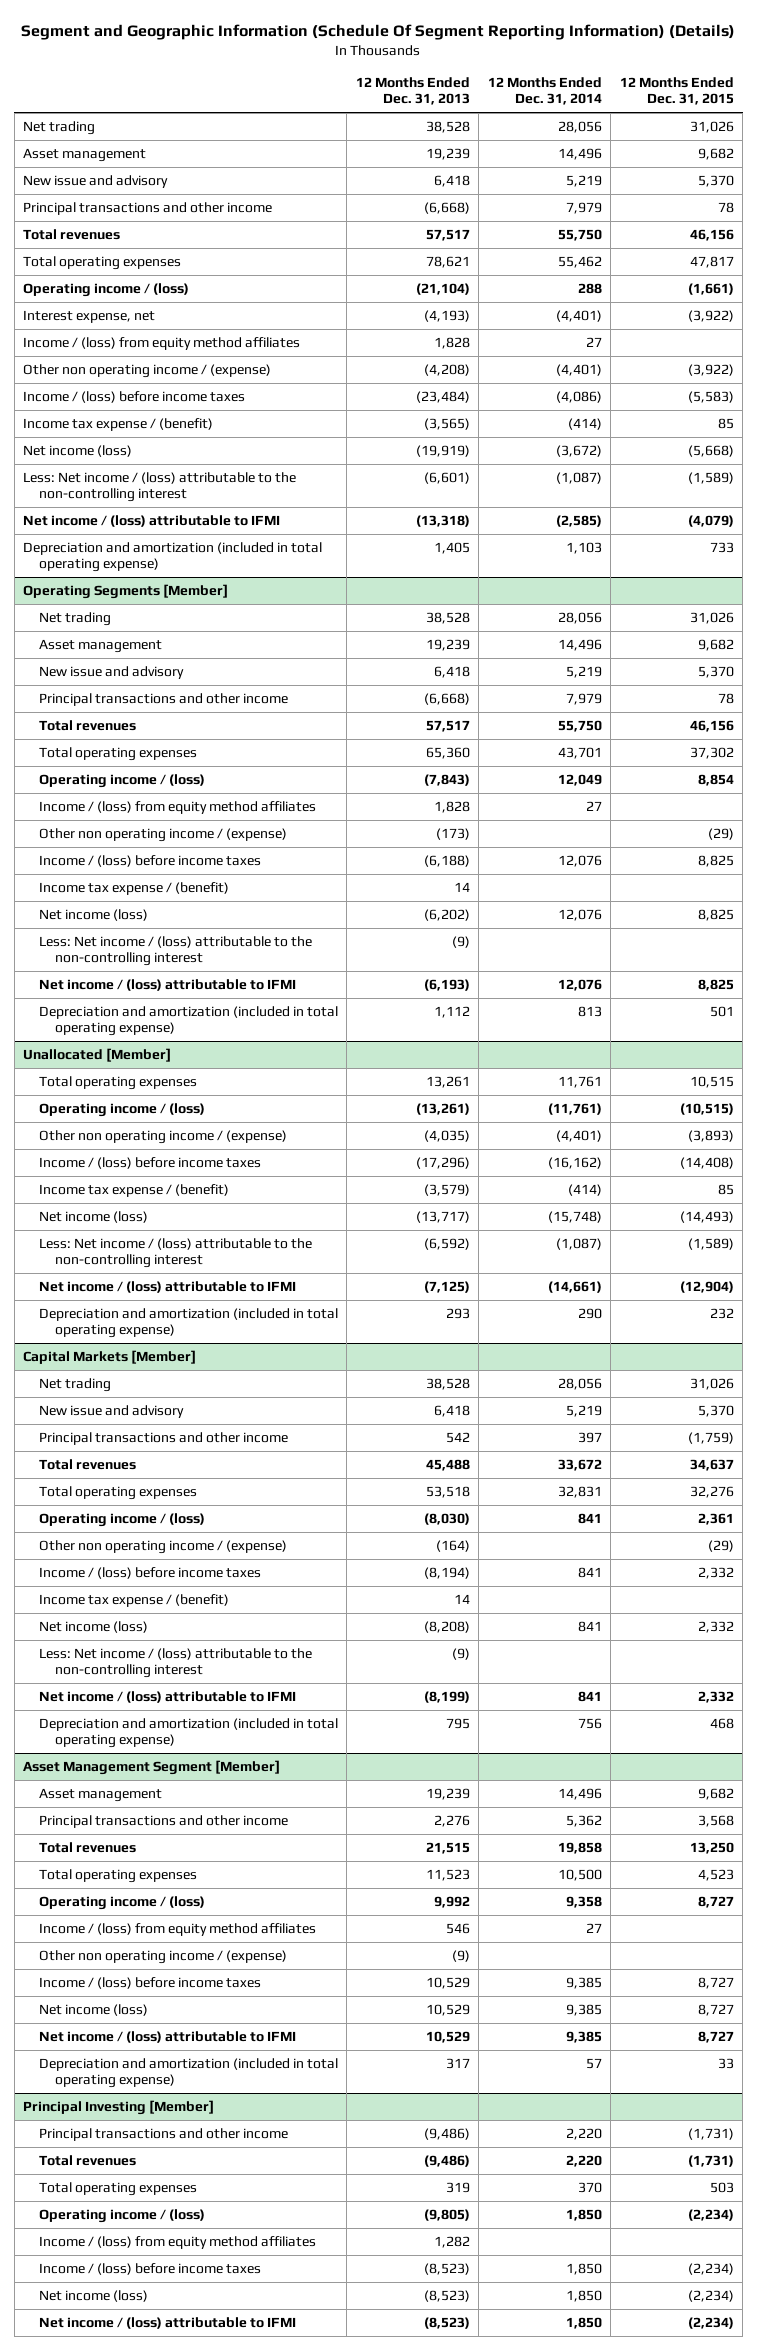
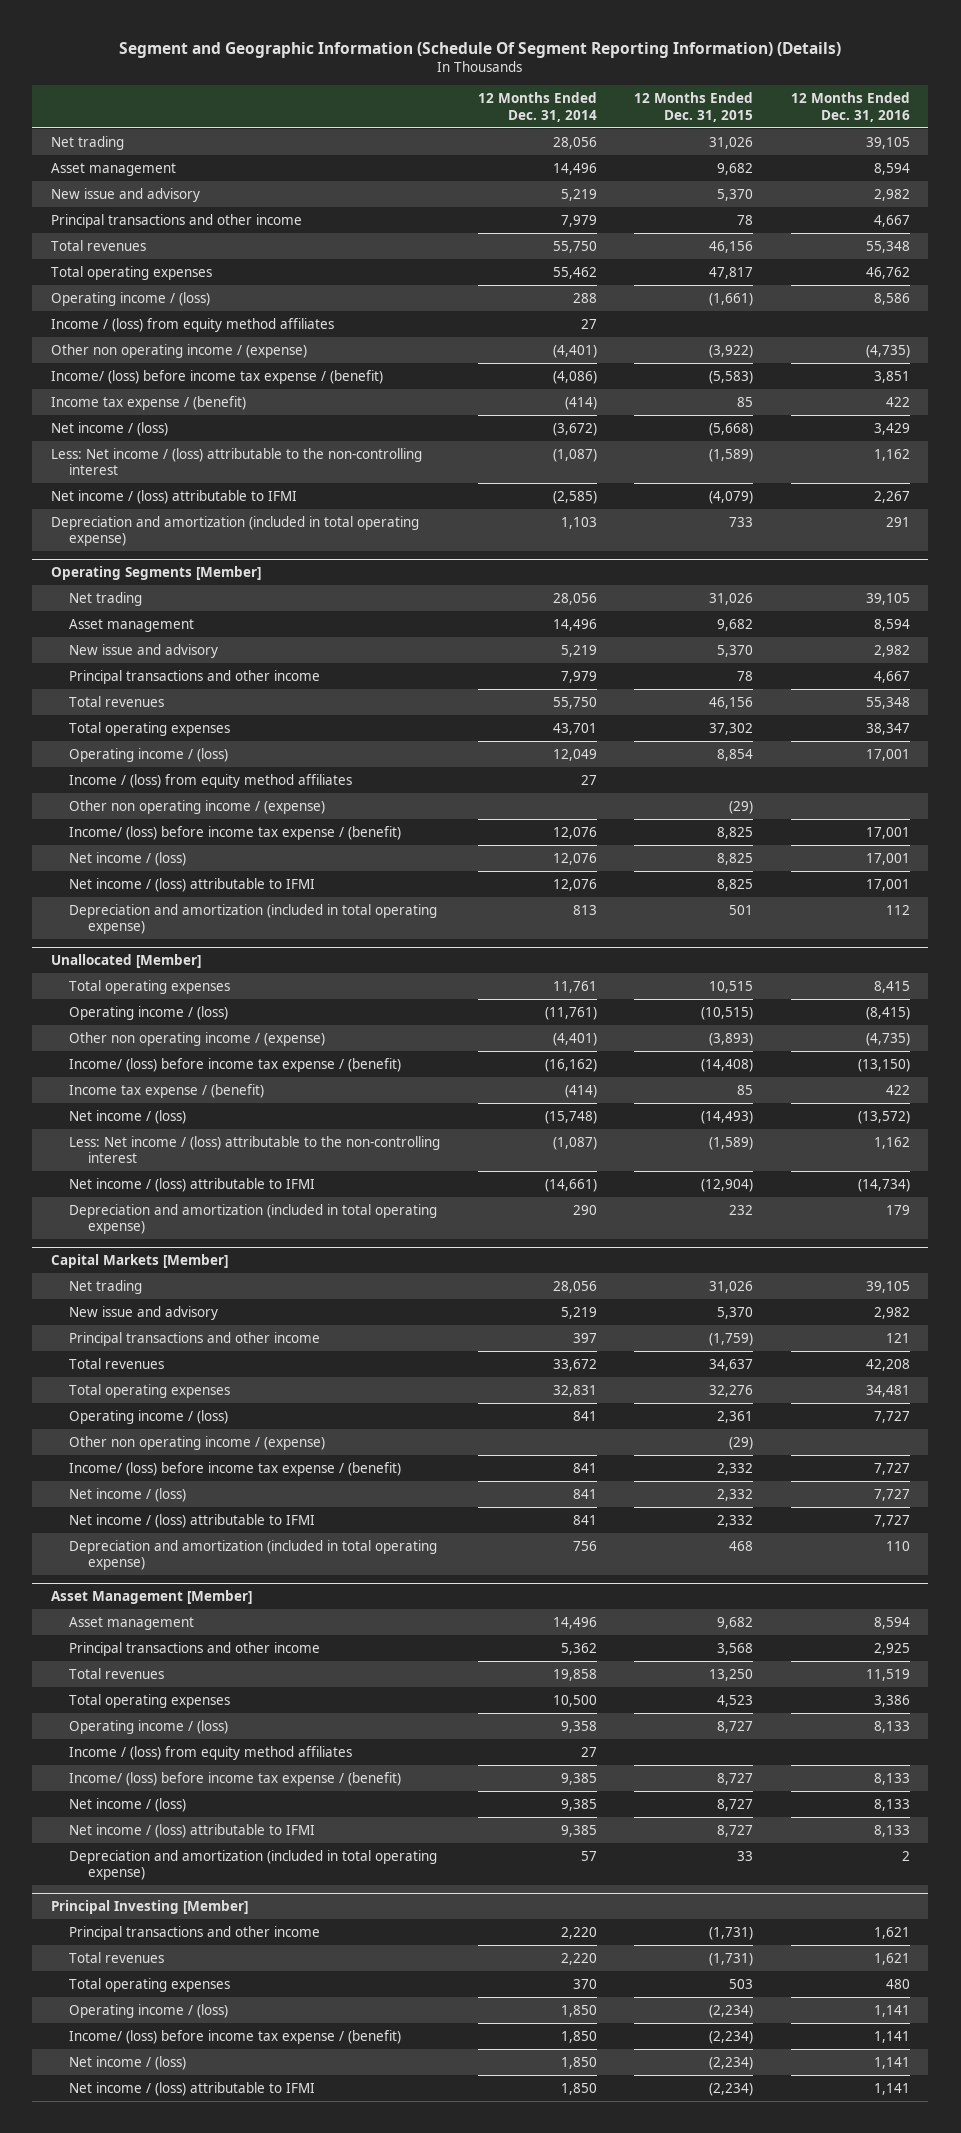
- | 12 Months Ended Dec. 31, 2013 | 12 Months Ended Dec. 31, 2014 | 12 Months Ended Dec. 31, 2015
+ | 12 Months Ended Dec. 31, 2014 | 12 Months Ended Dec. 31, 2015 | 12 Months Ended Dec. 31, 2016
- Interest expense, net | (4,193) | (4,401) | (3,922)
- Income / (loss) before income taxes | (23,484) | (4,086) | (5,583)
+ Income/ (loss) before income tax expense / (benefit) | (4,086) | (5,583) | 3,851
- Net income (loss) | (19,919) | (3,672) | (5,668)
+ Net income / (loss) | (3,672) | (5,668) | 3,429
@ Operating Segments [Member]
- Income / (loss) before income taxes | (6,188) | 12,076 | 8,825
- Income tax expense / (benefit) | 14 | |
- Net income (loss) | (6,202) | 12,076 | 8,825
- Less: Net income / (loss) attributable to the non-controlling interest | (9) | |
+ Income/ (loss) before income tax expense / (benefit) | 12,076 | 8,825 | 17,001
+ Net income / (loss) | 12,076 | 8,825 | 17,001
@ Unallocated [Member]
- Income / (loss) before income taxes | (17,296) | (16,162) | (14,408)
+ Income/ (loss) before income tax expense / (benefit) | (16,162) | (14,408) | (13,150)
- Net income (loss) | (13,717) | (15,748) | (14,493)
+ Net income / (loss) | (15,748) | (14,493) | (13,572)
@ Capital Markets [Member]
- Income / (loss) before income taxes | (8,194) | 841 | 2,332
- Income tax expense / (benefit) | 14 | |
- Net income (loss) | (8,208) | 841 | 2,332
- Less: Net income / (loss) attributable to the non-controlling interest | (9) | |
+ Income/ (loss) before income tax expense / (benefit) | 841 | 2,332 | 7,727
+ Net income / (loss) | 841 | 2,332 | 7,727
- Asset Management Segment [Member]
+ Asset Management [Member]
- Other non operating income / (expense) | (9) | |
- Income / (loss) before income taxes | 10,529 | 9,385 | 8,727
- Net income (loss) | 10,529 | 9,385 | 8,727
+ Income/ (loss) before income tax expense / (benefit) | 9,385 | 8,727 | 8,133
+ Net income / (loss) | 9,385 | 8,727 | 8,133
@ Principal Investing [Member]
- Income / (loss) from equity method affiliates | 1,282 | |
- Income / (loss) before income taxes | (8,523) | 1,850 | (2,234)
- Net income (loss) | (8,523) | 1,850 | (2,234)
+ Income/ (loss) before income tax expense / (benefit) | 1,850 | (2,234) | 1,141
+ Net income / (loss) | 1,850 | (2,234) | 1,141

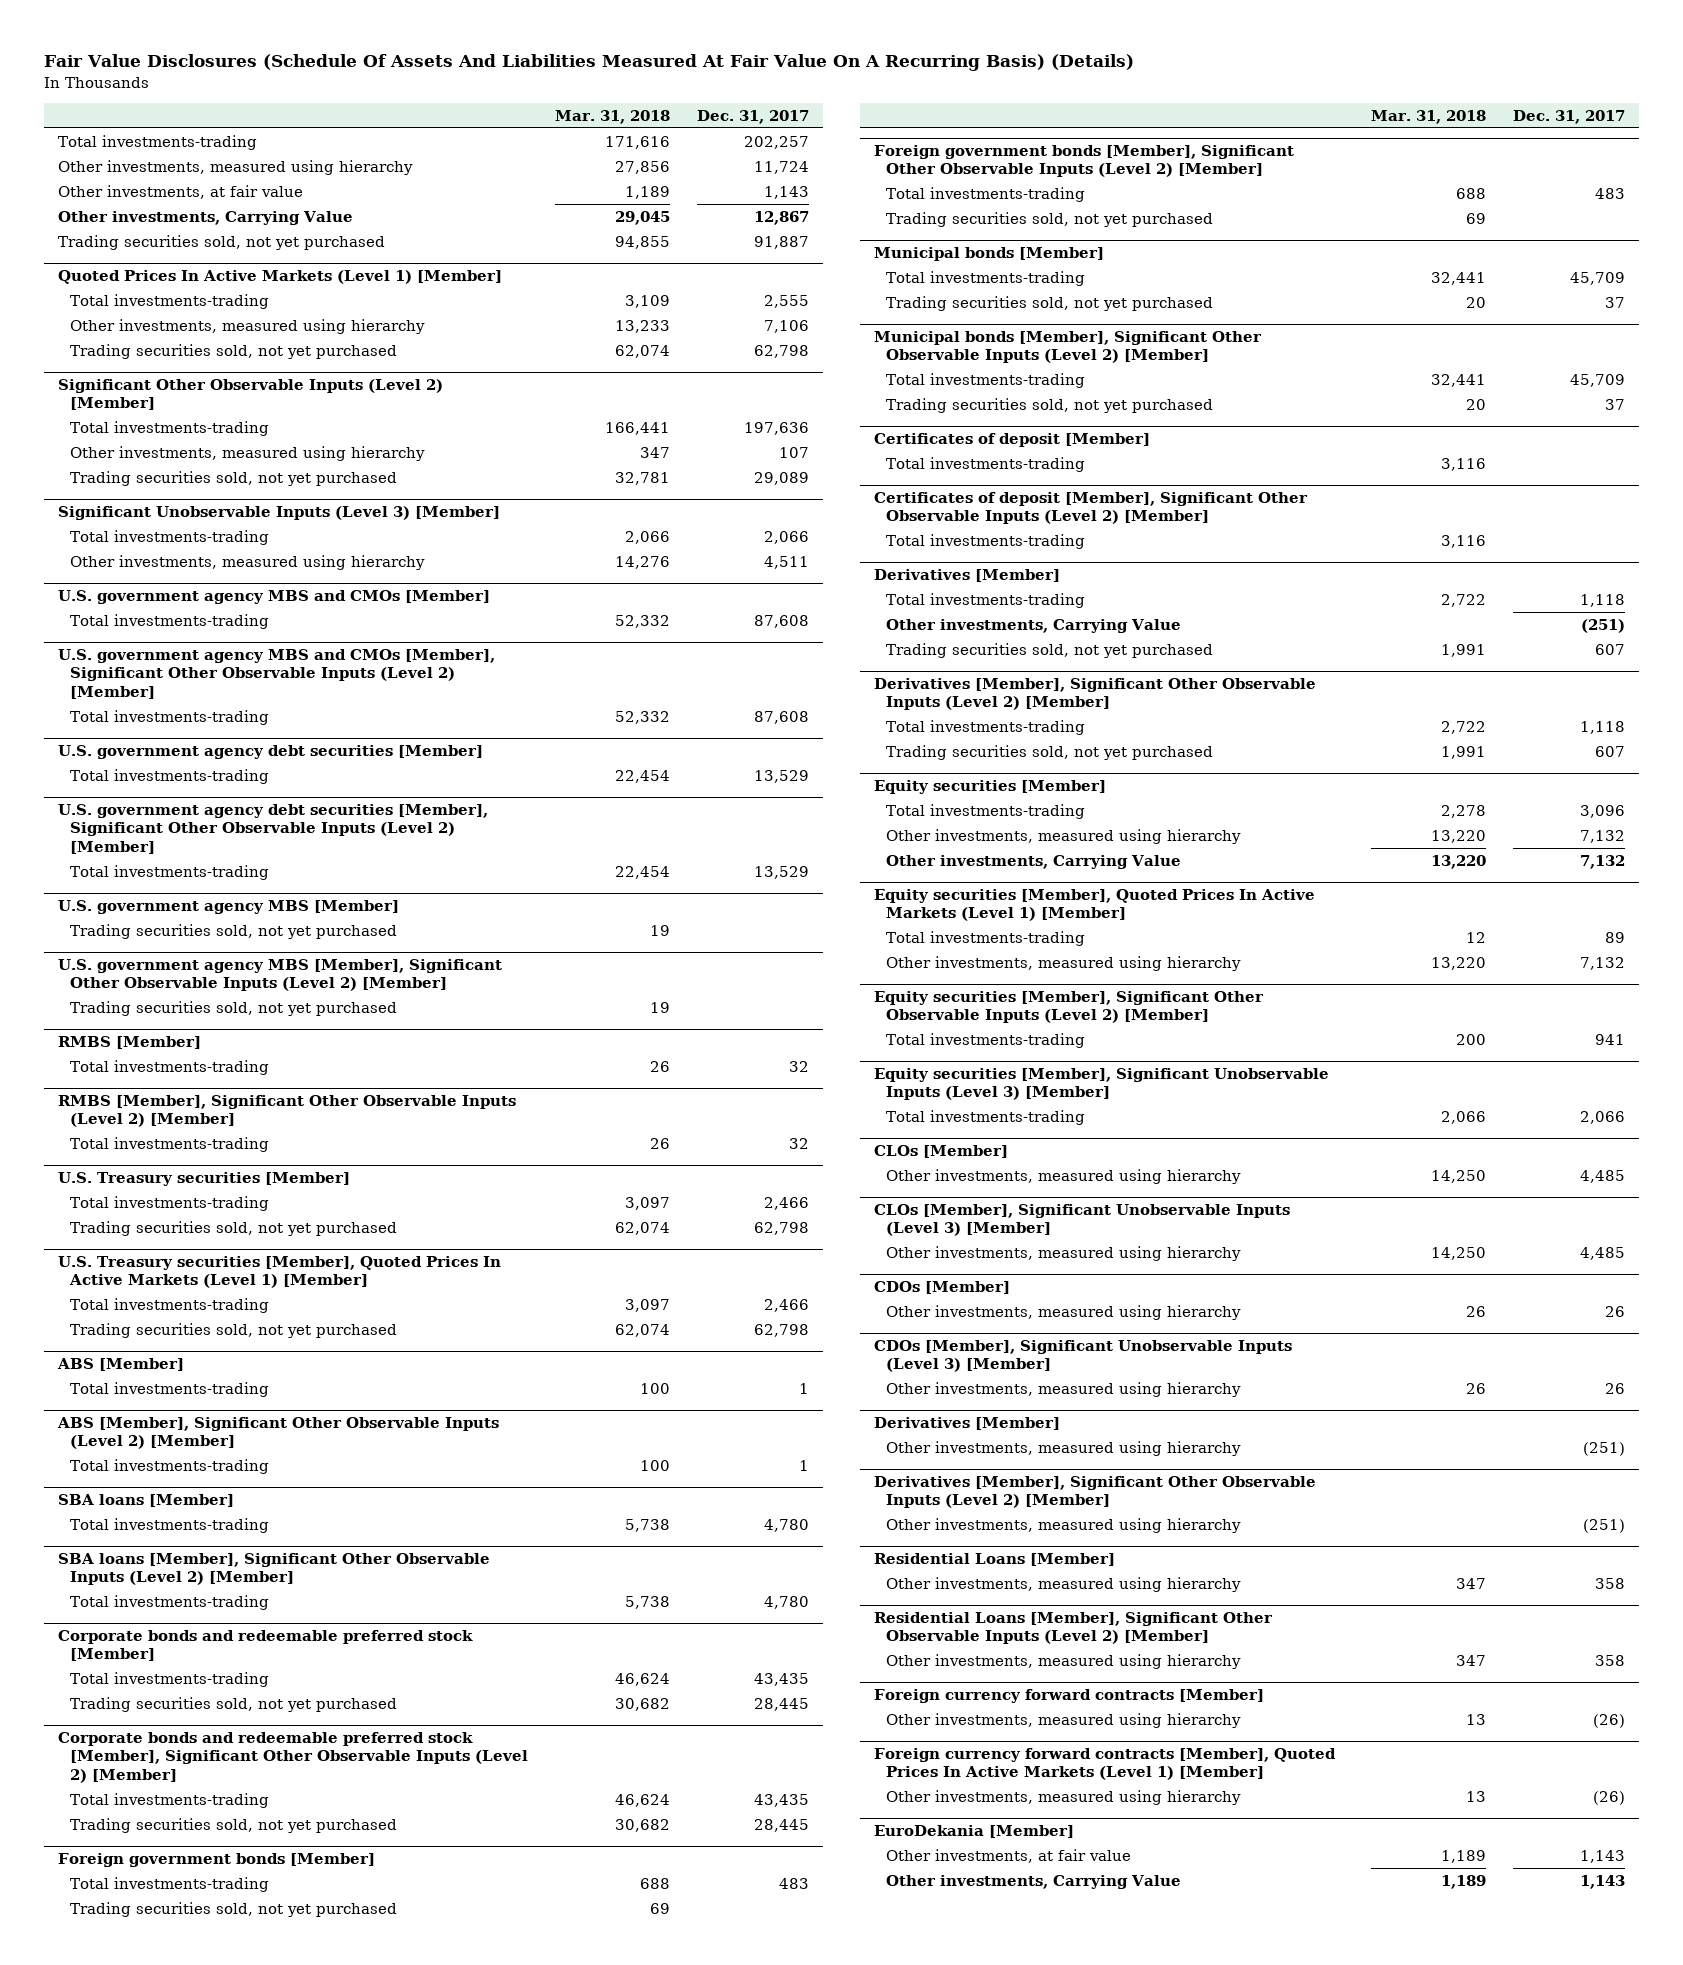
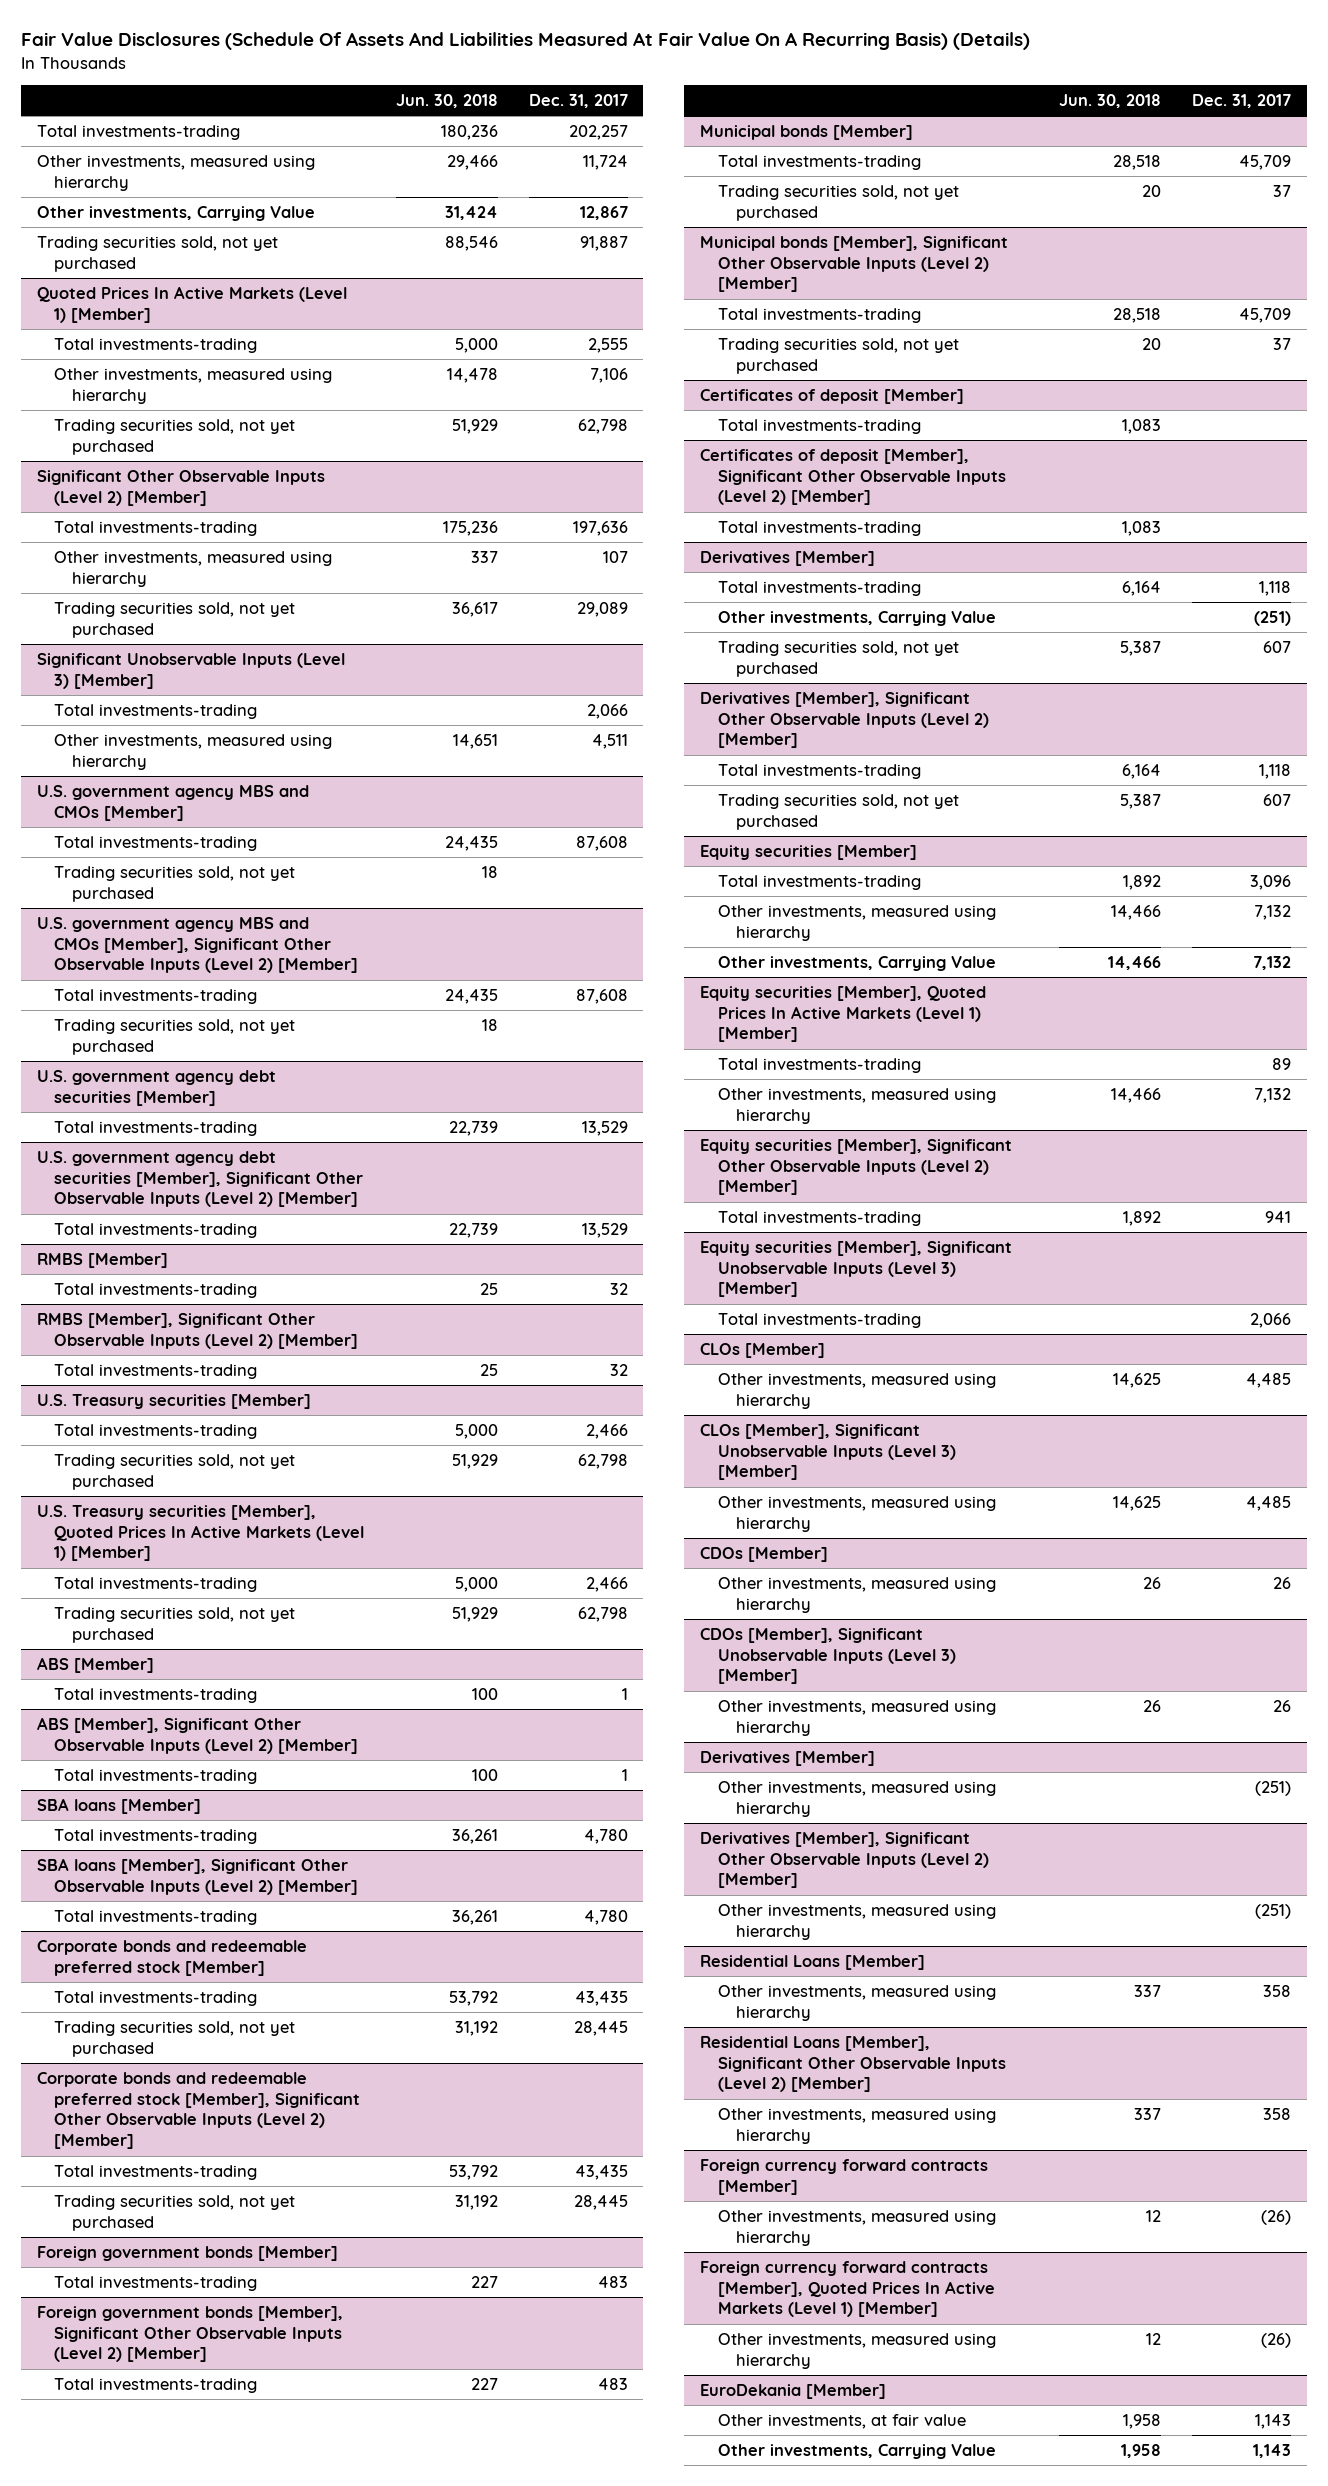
- | Mar. 31, 2018 | Dec. 31, 2017
+ | Jun. 30, 2018 | Dec. 31, 2017
- Other investments, at fair value | 1,189 | 1,143
@ U.S. government agency MBS and CMOs [Member]
+ Trading securities sold, not yet purchased | 18 |
@ U.S. government agency MBS and CMOs [Member], Significant Other Observable Inputs (Level 2) [Member]
+ Trading securities sold, not yet purchased | 18 |
- U.S. government agency MBS [Member]
- Trading securities sold, not yet purchased | 19 |
- U.S. government agency MBS [Member], Significant Other Observable Inputs (Level 2) [Member]
- Trading securities sold, not yet purchased | 19 |
@ Foreign government bonds [Member]
- Trading securities sold, not yet purchased | 69 |
@ Foreign government bonds [Member], Significant Other Observable Inputs (Level 2) [Member]
- Trading securities sold, not yet purchased | 69 |

